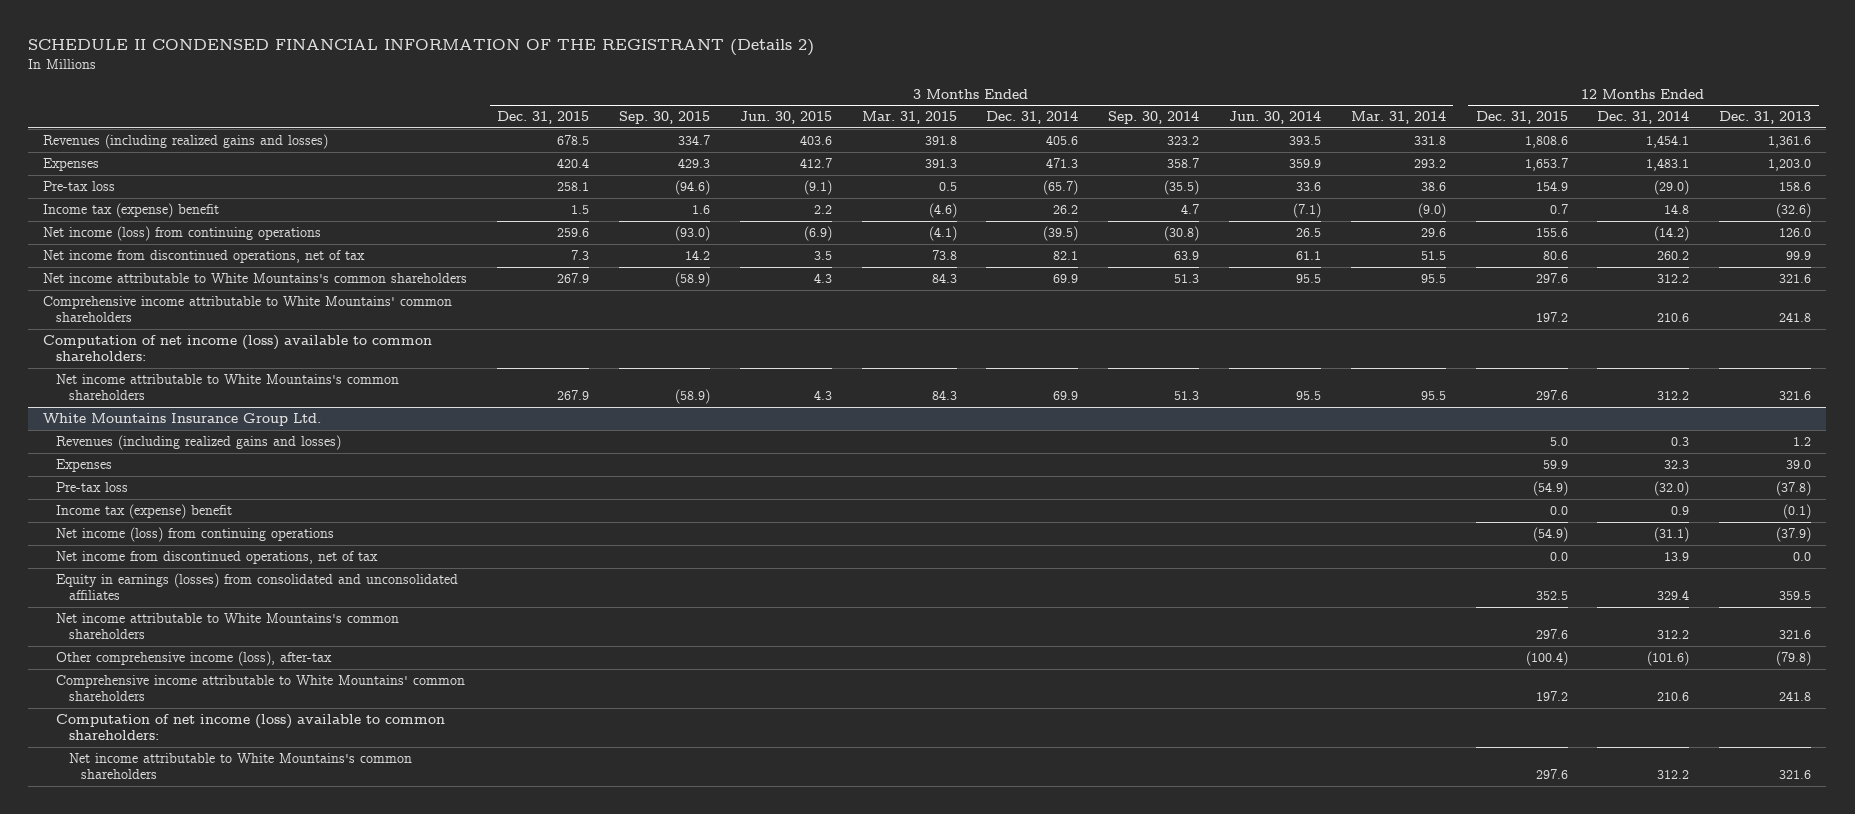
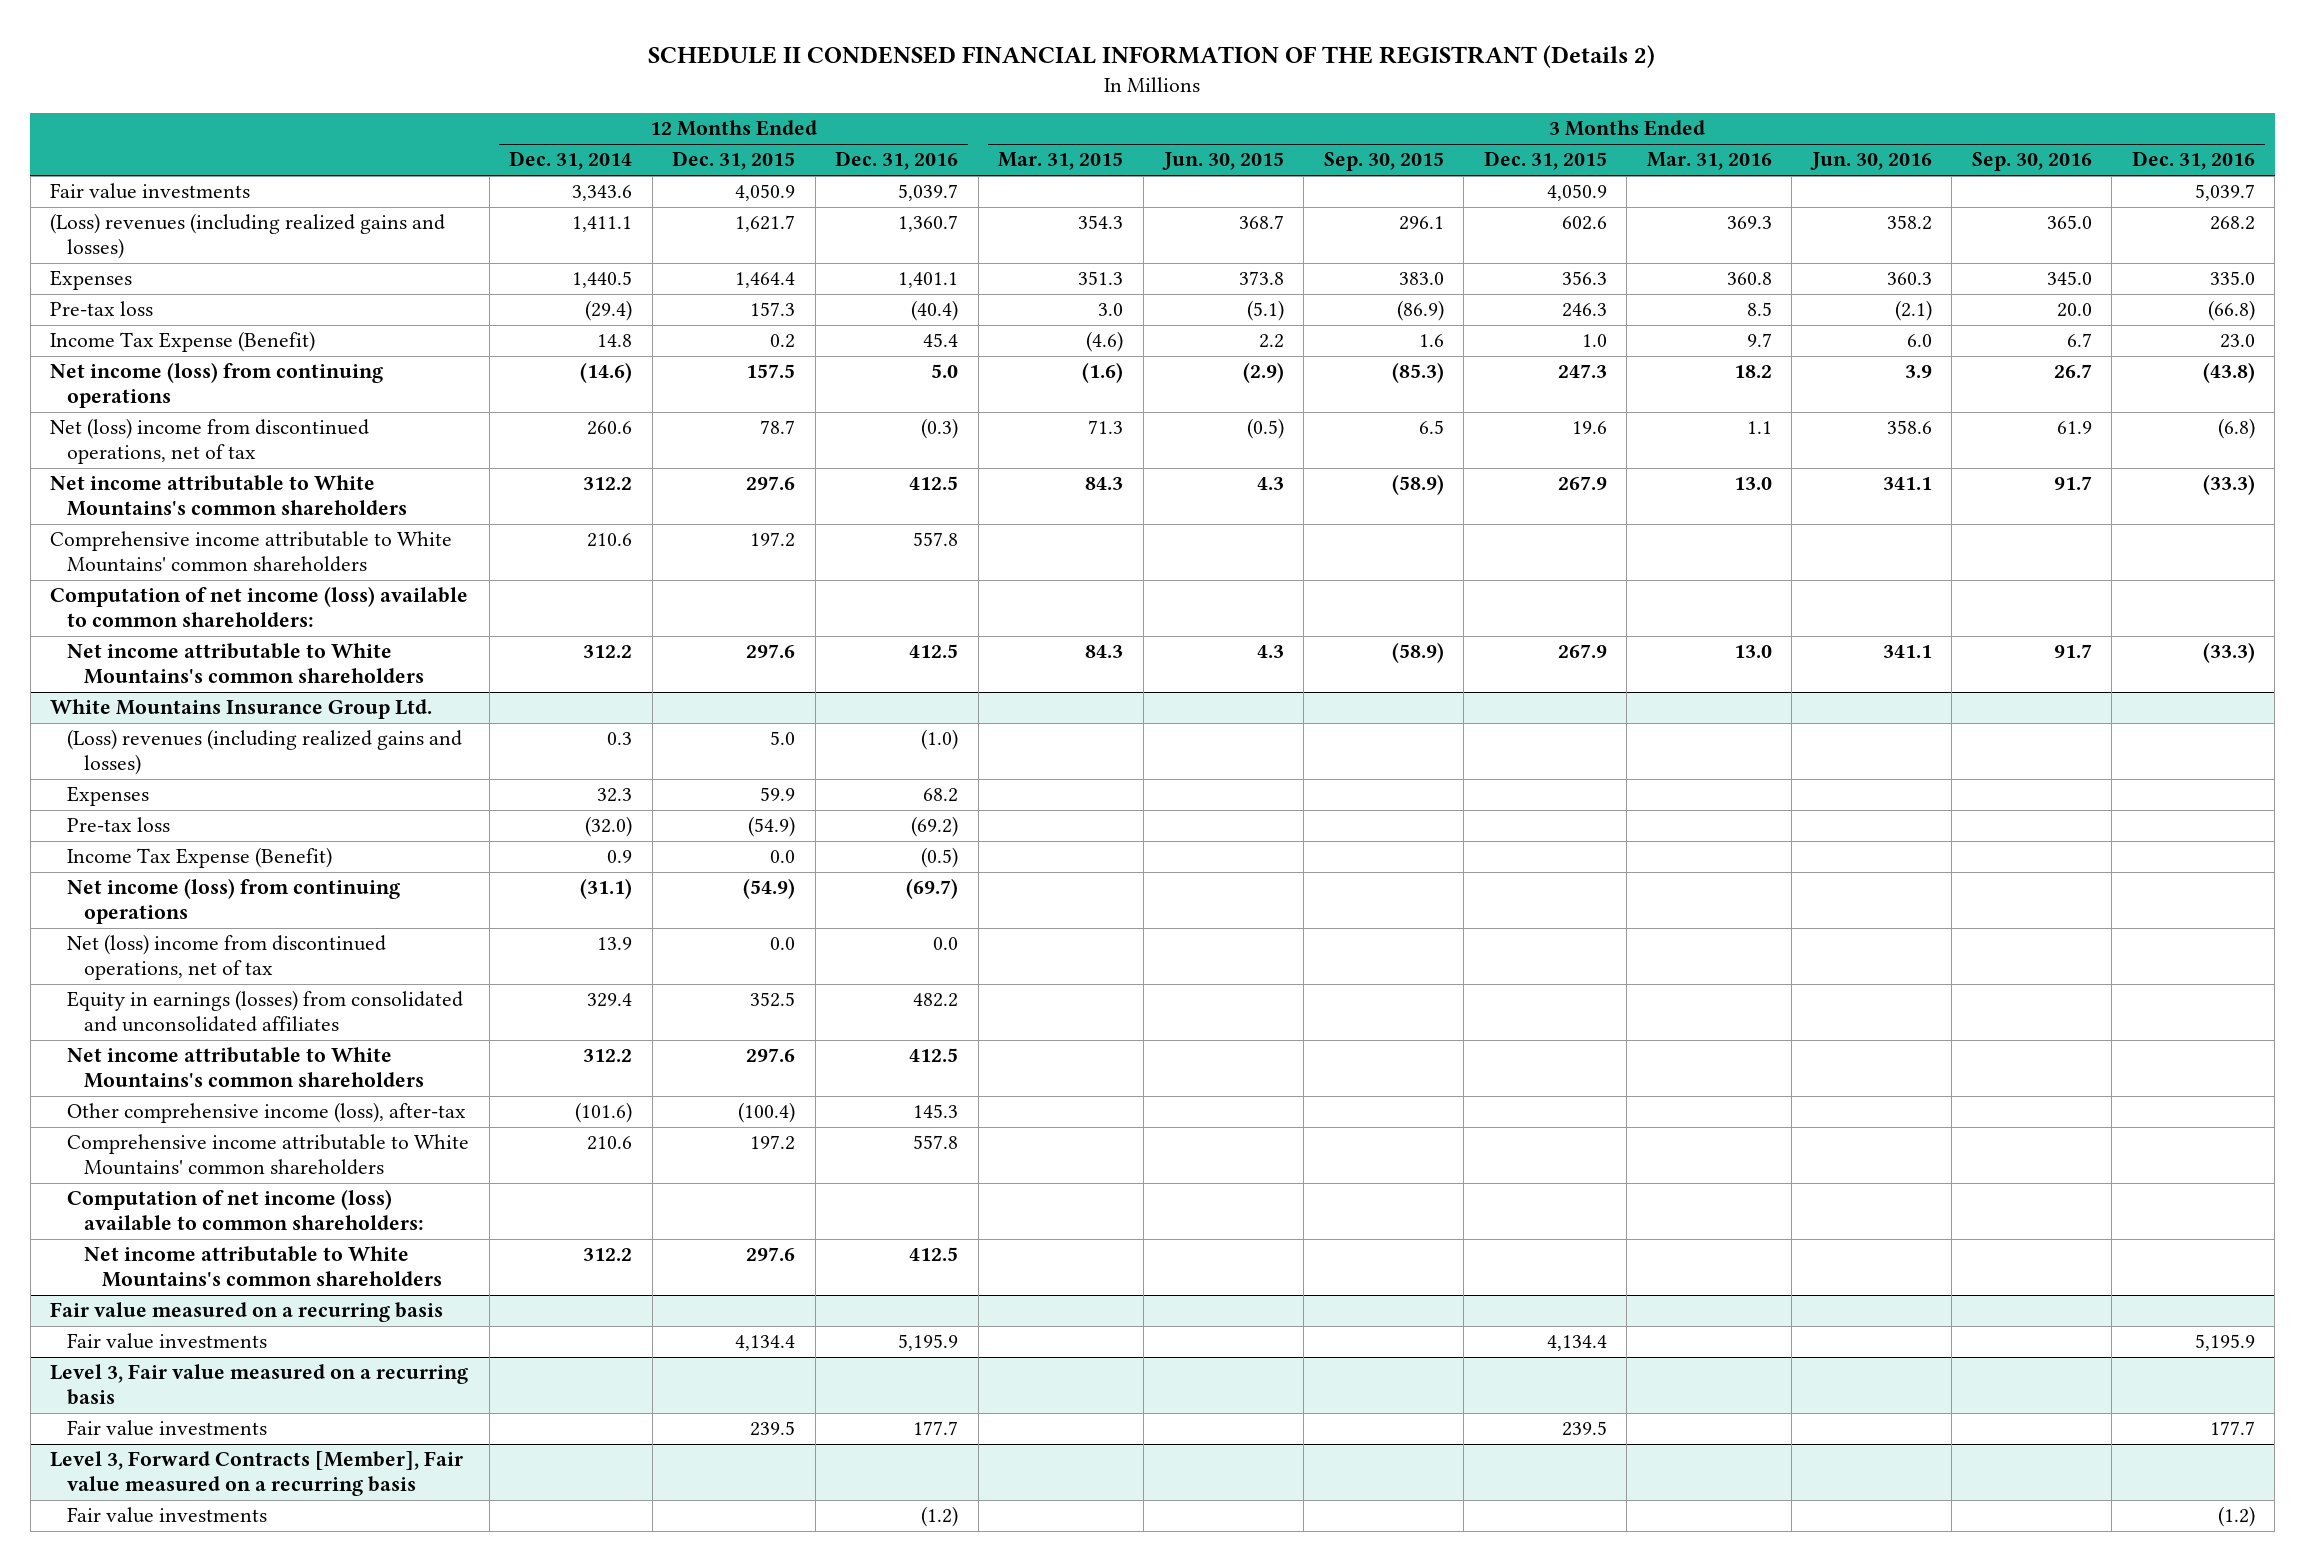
- | 3 Months Ended Dec. 31, 2015 | 3 Months Ended Sep. 30, 2015 | 3 Months Ended Jun. 30, 2015 | 3 Months Ended Mar. 31, 2015 | 3 Months Ended Dec. 31, 2014 | 3 Months Ended Sep. 30, 2014 | 3 Months Ended Jun. 30, 2014 | 3 Months Ended Mar. 31, 2014 | 12 Months Ended Dec. 31, 2015 | 12 Months Ended Dec. 31, 2014 | 12 Months Ended Dec. 31, 2013
+ | 12 Months Ended Dec. 31, 2014 | 12 Months Ended Dec. 31, 2015 | 12 Months Ended Dec. 31, 2016 | 3 Months Ended Mar. 31, 2015 | 3 Months Ended Jun. 30, 2015 | 3 Months Ended Sep. 30, 2015 | 3 Months Ended Dec. 31, 2015 | 3 Months Ended Mar. 31, 2016 | 3 Months Ended Jun. 30, 2016 | 3 Months Ended Sep. 30, 2016 | 3 Months Ended Dec. 31, 2016
- Revenues (including realized gains and losses) | 678.5 | 334.7 | 403.6 | 391.8 | 405.6 | 323.2 | 393.5 | 331.8 | 1,808.6 | 1,454.1 | 1,361.6
- Expenses | 420.4 | 429.3 | 412.7 | 391.3 | 471.3 | 358.7 | 359.9 | 293.2 | 1,653.7 | 1,483.1 | 1,203.0
- Pre-tax loss | 258.1 | (94.6) | (9.1) | 0.5 | (65.7) | (35.5) | 33.6 | 38.6 | 154.9 | (29.0) | 158.6
- Income tax (expense) benefit | 1.5 | 1.6 | 2.2 | (4.6) | 26.2 | 4.7 | (7.1) | (9.0) | 0.7 | 14.8 | (32.6)
- Net income (loss) from continuing operations | 259.6 | (93.0) | (6.9) | (4.1) | (39.5) | (30.8) | 26.5 | 29.6 | 155.6 | (14.2) | 126.0
- Net income from discontinued operations, net of tax | 7.3 | 14.2 | 3.5 | 73.8 | 82.1 | 63.9 | 61.1 | 51.5 | 80.6 | 260.2 | 99.9
+ Fair value investments | 3,343.6 | 4,050.9 | 5,039.7 | | | | 4,050.9 | | | | 5,039.7
+ (Loss) revenues (including realized gains and losses) | 1,411.1 | 1,621.7 | 1,360.7 | 354.3 | 368.7 | 296.1 | 602.6 | 369.3 | 358.2 | 365.0 | 268.2
+ Expenses | 1,440.5 | 1,464.4 | 1,401.1 | 351.3 | 373.8 | 383.0 | 356.3 | 360.8 | 360.3 | 345.0 | 335.0
+ Pre-tax loss | (29.4) | 157.3 | (40.4) | 3.0 | (5.1) | (86.9) | 246.3 | 8.5 | (2.1) | 20.0 | (66.8)
+ Income Tax Expense (Benefit) | 14.8 | 0.2 | 45.4 | (4.6) | 2.2 | 1.6 | 1.0 | 9.7 | 6.0 | 6.7 | 23.0
+ Net income (loss) from continuing operations | (14.6) | 157.5 | 5.0 | (1.6) | (2.9) | (85.3) | 247.3 | 18.2 | 3.9 | 26.7 | (43.8)
+ Net (loss) income from discontinued operations, net of tax | 260.6 | 78.7 | (0.3) | 71.3 | (0.5) | 6.5 | 19.6 | 1.1 | 358.6 | 61.9 | (6.8)
@ White Mountains Insurance Group Ltd.
- Revenues (including realized gains and losses) | | | | | | | | | 5.0 | 0.3 | 1.2
+ (Loss) revenues (including realized gains and losses) | 0.3 | 5.0 | (1.0) | | | | | | | |
- Income tax (expense) benefit | | | | | | | | | 0.0 | 0.9 | (0.1)
+ Income Tax Expense (Benefit) | 0.9 | 0.0 | (0.5) | | | | | | | |
- Net income from discontinued operations, net of tax | | | | | | | | | 0.0 | 13.9 | 0.0
+ Net (loss) income from discontinued operations, net of tax | 13.9 | 0.0 | 0.0 | | | | | | | |
+ Fair value measured on a recurring basis
+ Fair value investments | | 4,134.4 | 5,195.9 | | | | 4,134.4 | | | | 5,195.9
+ Level 3, Fair value measured on a recurring basis
+ Fair value investments | | 239.5 | 177.7 | | | | 239.5 | | | | 177.7
+ Level 3, Forward Contracts [Member], Fair value measured on a recurring basis
+ Fair value investments | | | (1.2) | | | | | | | | (1.2)

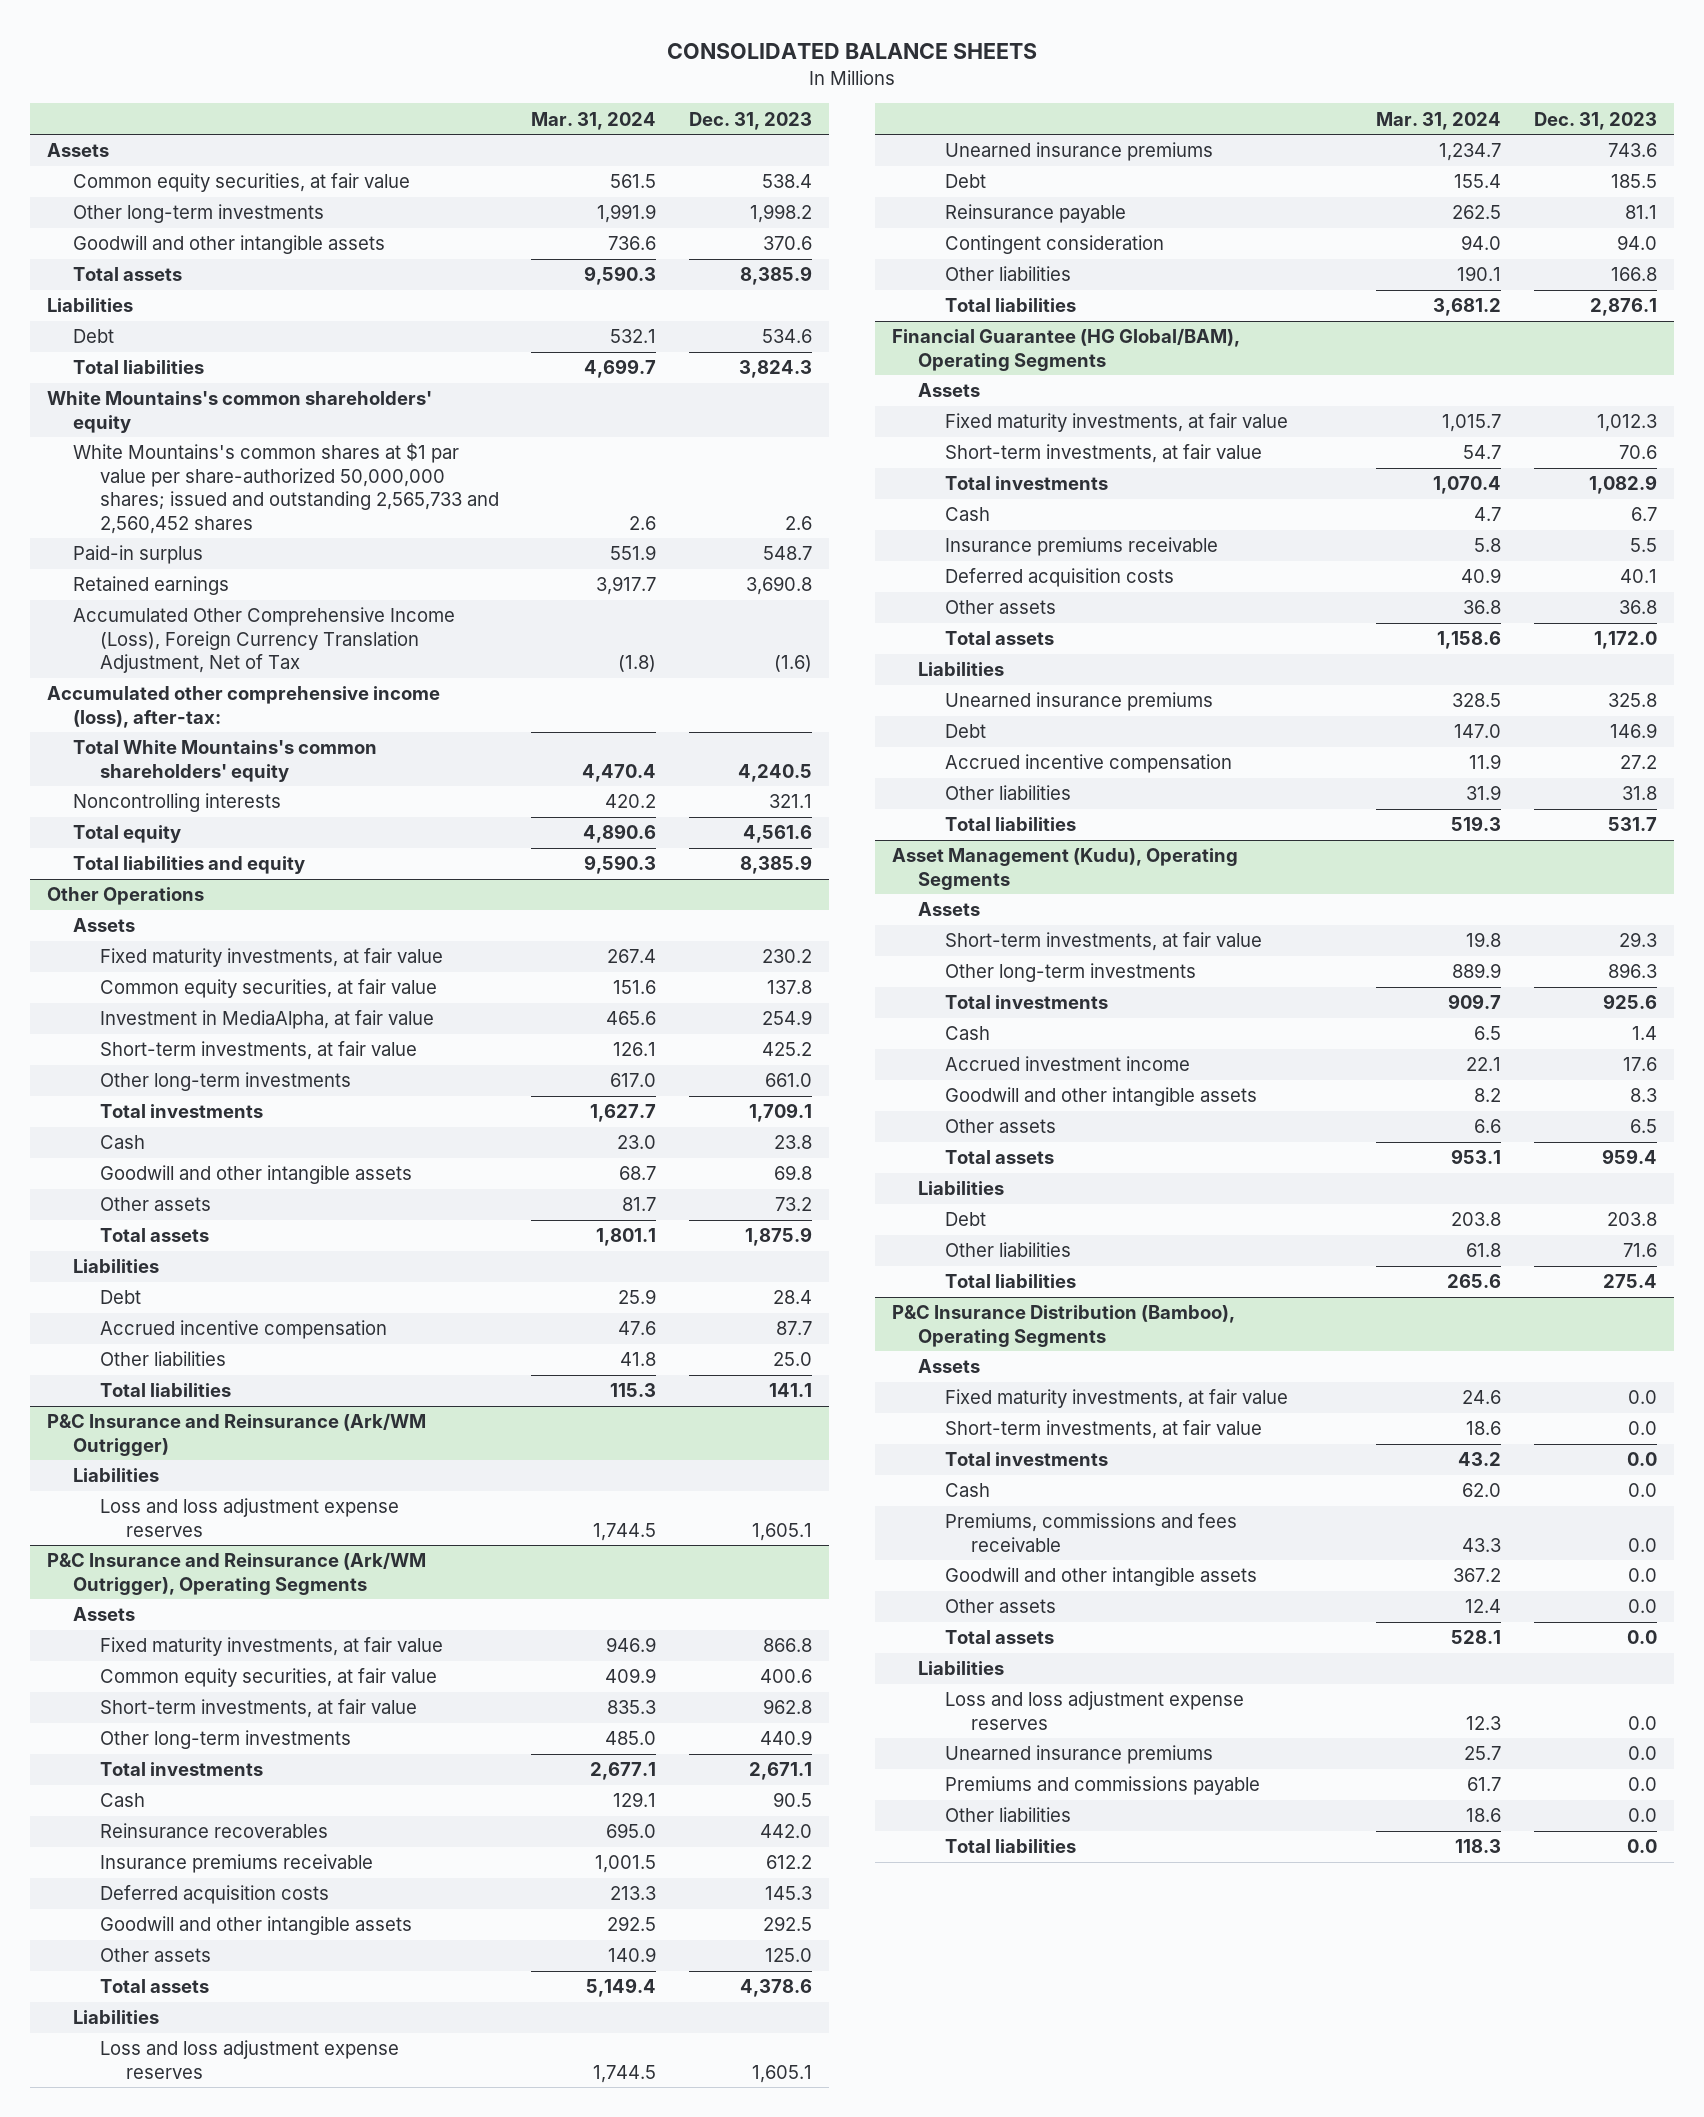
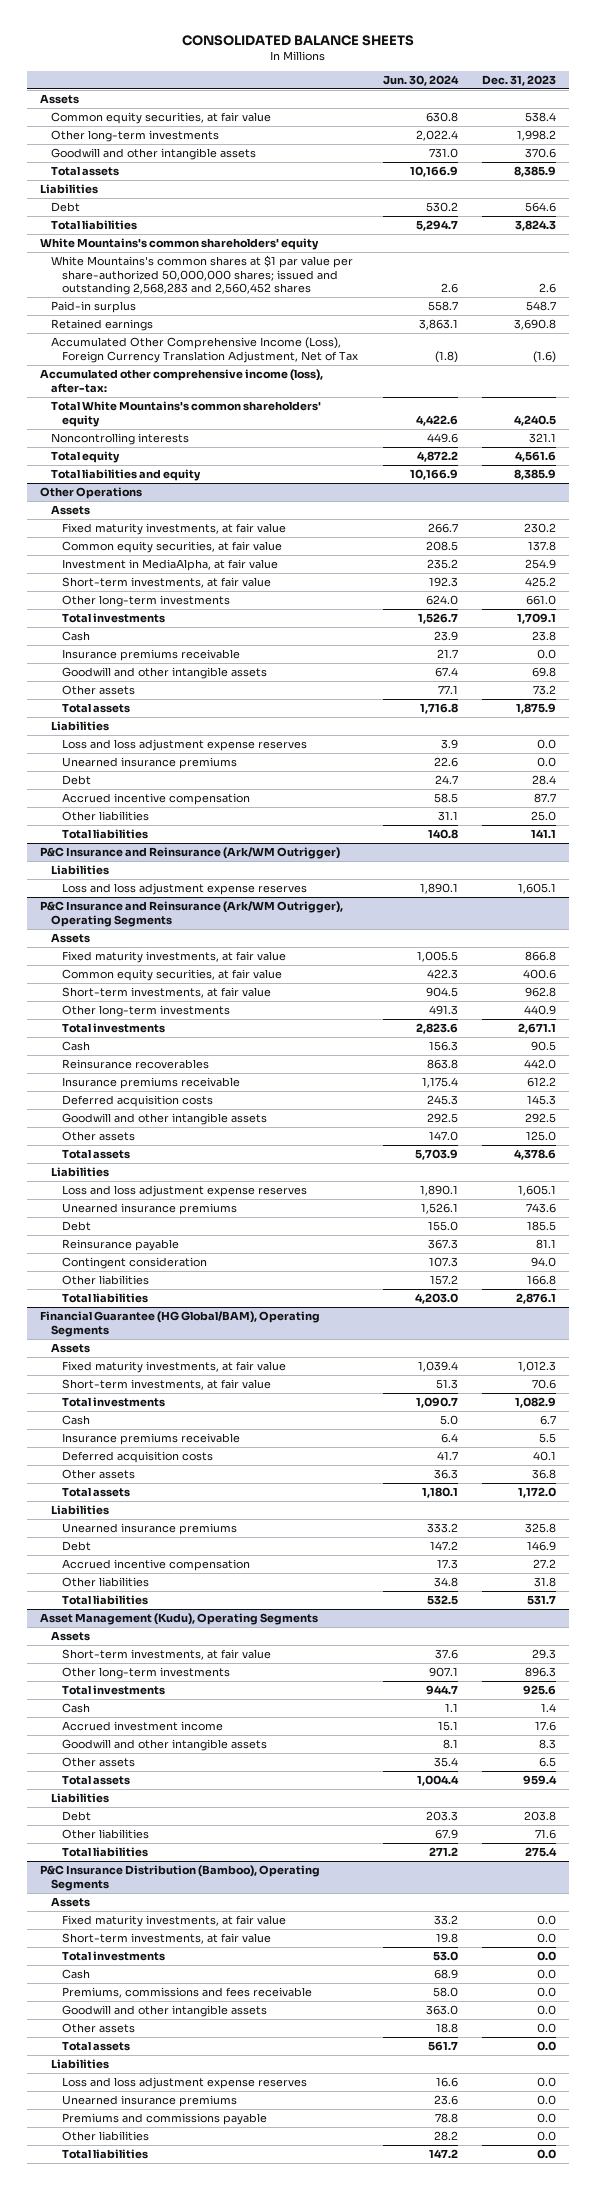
- | Mar. 31, 2024 | Dec. 31, 2023
+ | Jun. 30, 2024 | Dec. 31, 2023
- Debt | 532.1 | 534.6
+ Debt | 530.2 | 564.6
- White Mountains's common shares at $1 par value per share-authorized 50,000,000 shares; issued and outstanding 2,565,733 and 2,560,452 shares | 2.6 | 2.6
+ White Mountains's common shares at $1 par value per share-authorized 50,000,000 shares; issued and outstanding 2,568,283 and 2,560,452 shares | 2.6 | 2.6
@ Other Operations
+ Insurance premiums receivable | 21.7 | 0.0
+ Loss and loss adjustment expense reserves | 3.9 | 0.0
+ Unearned insurance premiums | 22.6 | 0.0

